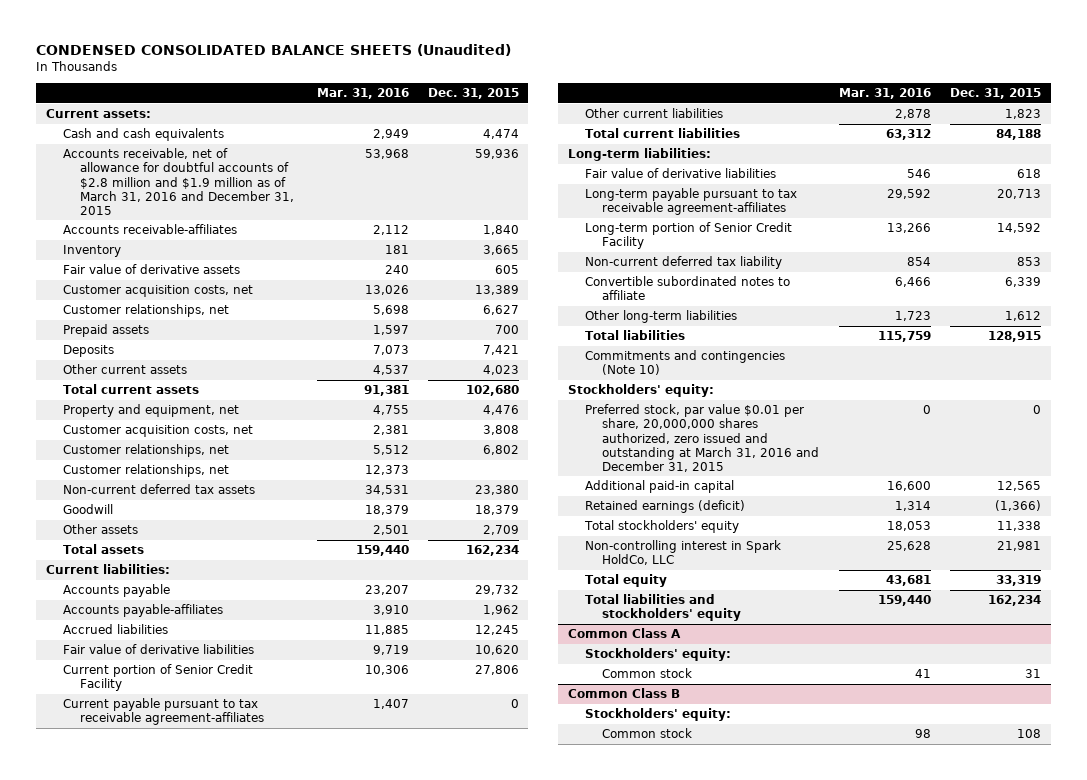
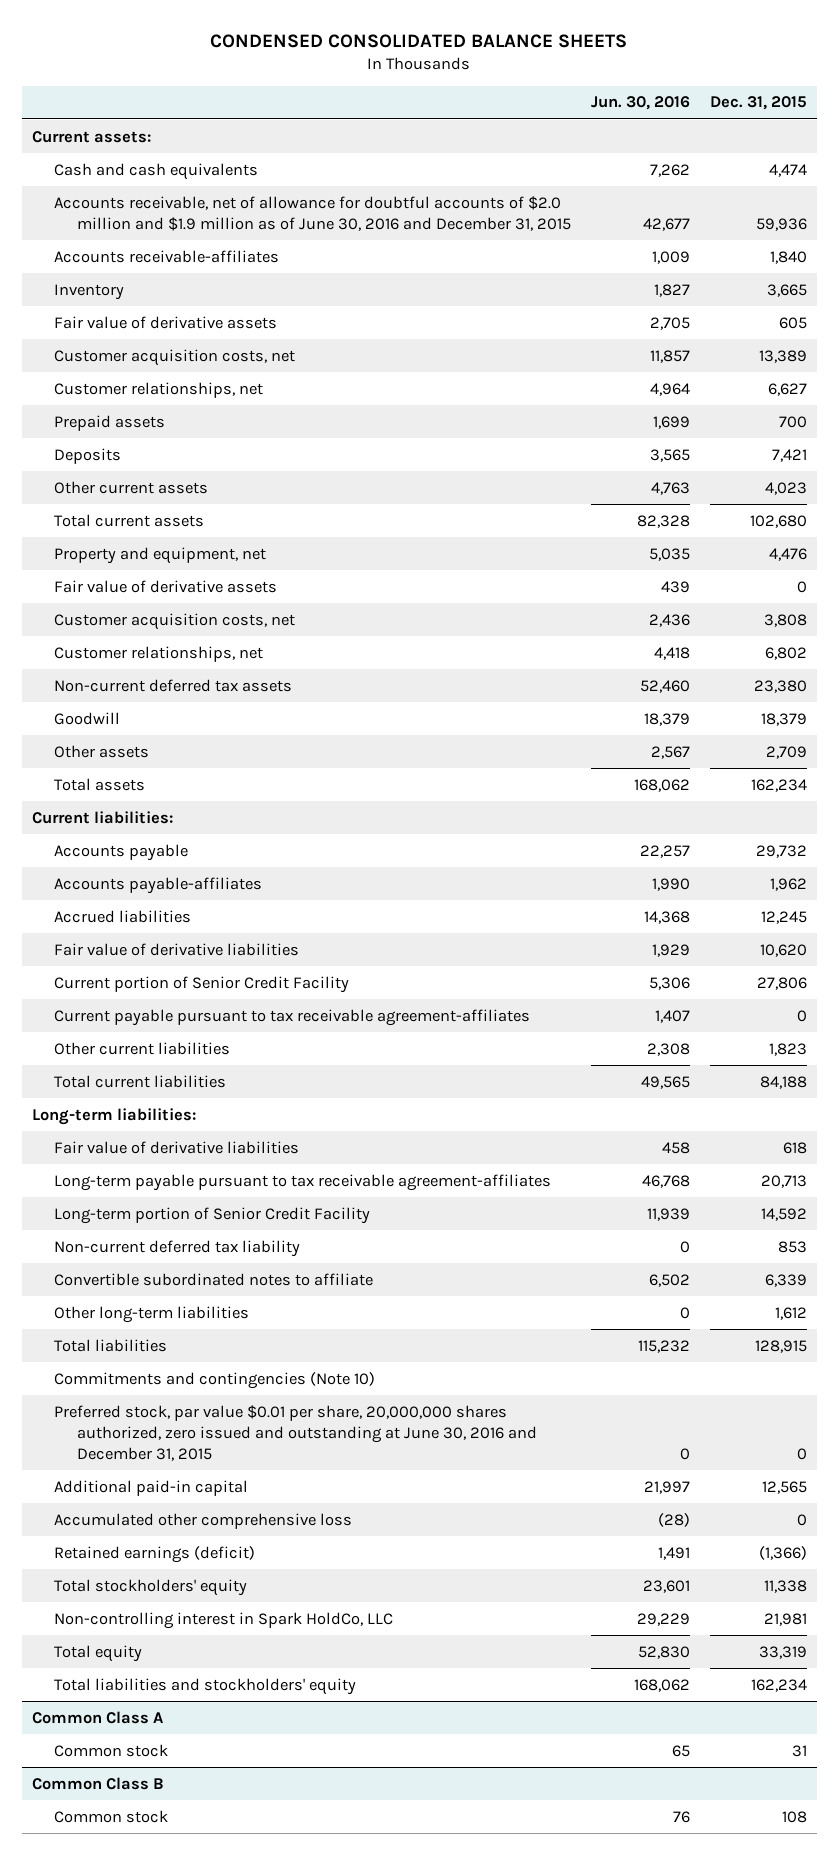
- CONDENSED CONSOLIDATED BALANCE SHEETS (Unaudited)
+ CONDENSED CONSOLIDATED BALANCE SHEETS
- | Mar. 31, 2016 | Dec. 31, 2015
+ | Jun. 30, 2016 | Dec. 31, 2015
- Accounts receivable, net of allowance for doubtful accounts of $2.8 million and $1.9 million as of March 31, 2016 and December 31, 2015 | 53,968 | 59,936
+ Accounts receivable, net of allowance for doubtful accounts of $2.0 million and $1.9 million as of June 30, 2016 and December 31, 2015 | 42,677 | 59,936
+ Fair value of derivative assets | 439 | 0
- Customer relationships, net | 12,373 |
- Stockholders' equity:
- Preferred stock, par value $0.01 per share, 20,000,000 shares authorized, zero issued and outstanding at March 31, 2016 and December 31, 2015 | 0 | 0
+ Preferred stock, par value $0.01 per share, 20,000,000 shares authorized, zero issued and outstanding at June 30, 2016 and December 31, 2015 | 0 | 0
+ Accumulated other comprehensive loss | (28) | 0
@ Common Class A
- Stockholders' equity:
@ Common Class B
- Stockholders' equity:

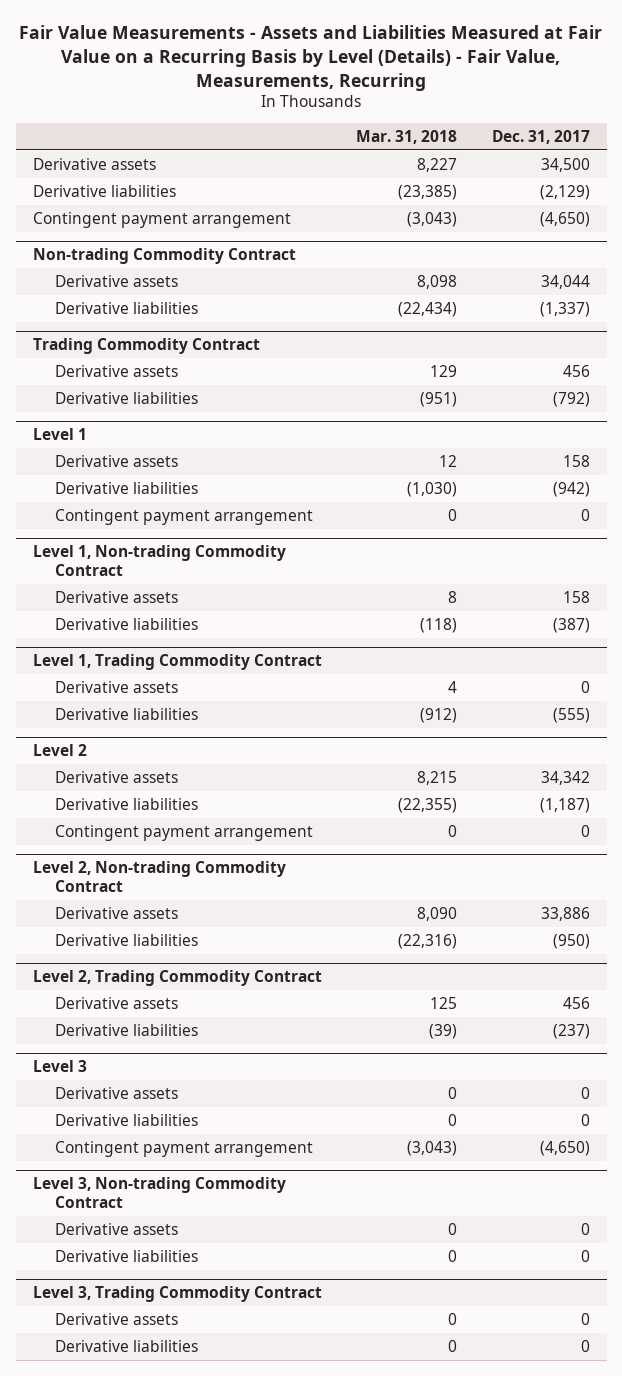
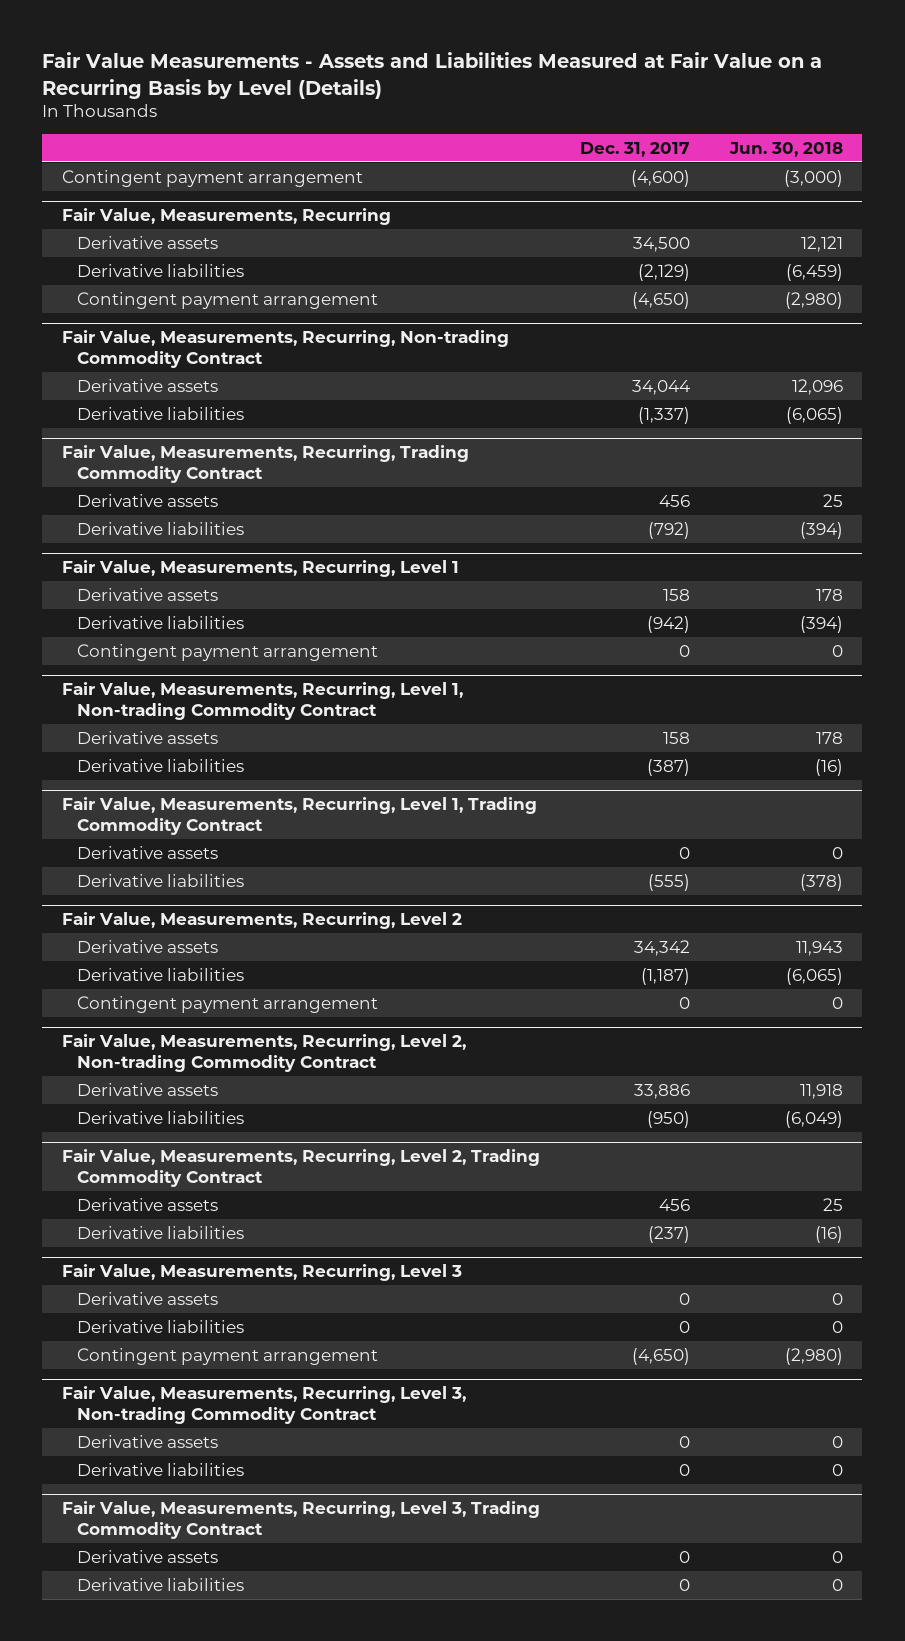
- Fair Value Measurements - Assets and Liabilities Measured at Fair Value on a Recurring Basis by Level (Details) - Fair Value, Measurements, Recurring
+ Fair Value Measurements - Assets and Liabilities Measured at Fair Value on a Recurring Basis by Level (Details)
- | Mar. 31, 2018 | Dec. 31, 2017
+ | Dec. 31, 2017 | Jun. 30, 2018
+ Contingent payment arrangement | (4,600) | (3,000)
+ Fair Value, Measurements, Recurring
- Non-trading Commodity Contract
+ Fair Value, Measurements, Recurring, Non-trading Commodity Contract
- Trading Commodity Contract
+ Fair Value, Measurements, Recurring, Trading Commodity Contract
- Level 1
+ Fair Value, Measurements, Recurring, Level 1
- Level 1, Non-trading Commodity Contract
+ Fair Value, Measurements, Recurring, Level 1, Non-trading Commodity Contract
- Level 1, Trading Commodity Contract
+ Fair Value, Measurements, Recurring, Level 1, Trading Commodity Contract
- Level 2
+ Fair Value, Measurements, Recurring, Level 2
- Level 2, Non-trading Commodity Contract
+ Fair Value, Measurements, Recurring, Level 2, Non-trading Commodity Contract
- Level 2, Trading Commodity Contract
+ Fair Value, Measurements, Recurring, Level 2, Trading Commodity Contract
- Level 3
+ Fair Value, Measurements, Recurring, Level 3
- Level 3, Non-trading Commodity Contract
+ Fair Value, Measurements, Recurring, Level 3, Non-trading Commodity Contract
- Level 3, Trading Commodity Contract
+ Fair Value, Measurements, Recurring, Level 3, Trading Commodity Contract

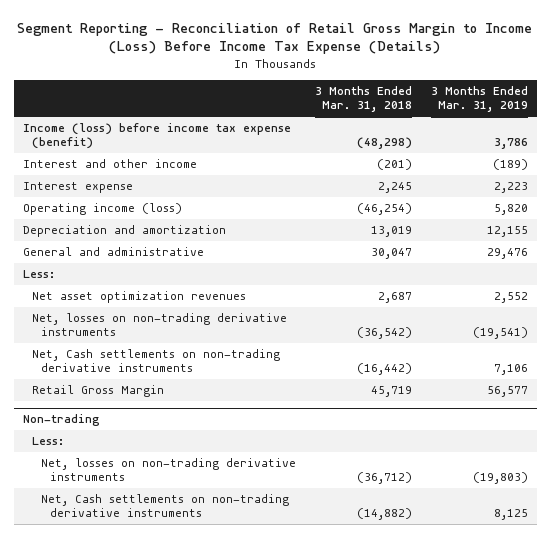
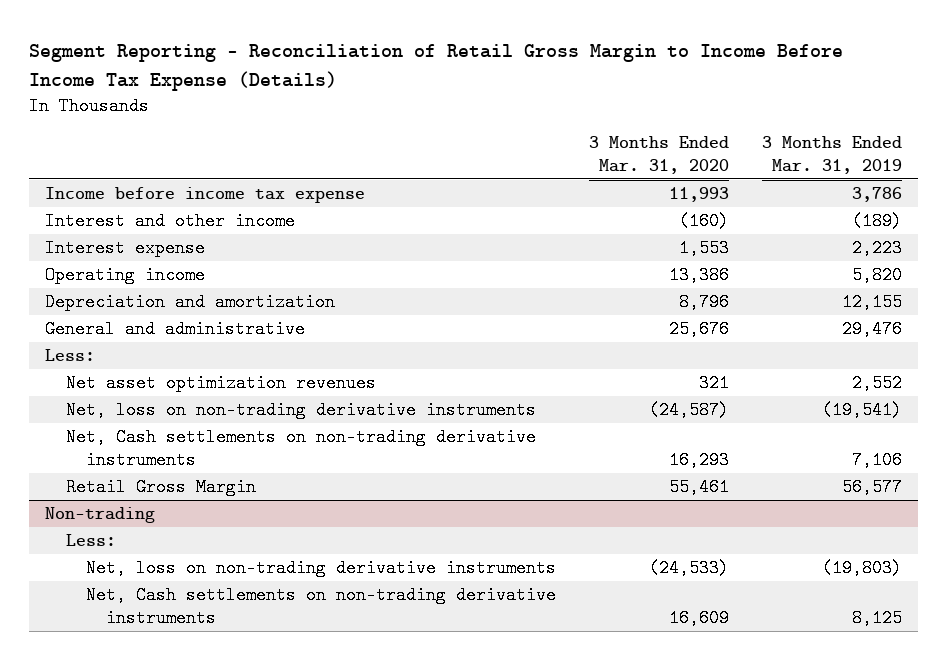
- Segment Reporting - Reconciliation of Retail Gross Margin to Income (Loss) Before Income Tax Expense (Details)
+ Segment Reporting - Reconciliation of Retail Gross Margin to Income Before Income Tax Expense (Details)
- | 3 Months Ended Mar. 31, 2018 | 3 Months Ended Mar. 31, 2019
+ | 3 Months Ended Mar. 31, 2020 | 3 Months Ended Mar. 31, 2019
- Income (loss) before income tax expense (benefit) | (48,298) | 3,786
+ Income before income tax expense | 11,993 | 3,786
- Operating income (loss) | (46,254) | 5,820
+ Operating income | 13,386 | 5,820
- Net, losses on non-trading derivative instruments | (36,542) | (19,541)
+ Net, loss on non-trading derivative instruments | (24,587) | (19,541)
@ Non-trading
- Net, losses on non-trading derivative instruments | (36,712) | (19,803)
+ Net, loss on non-trading derivative instruments | (24,533) | (19,803)

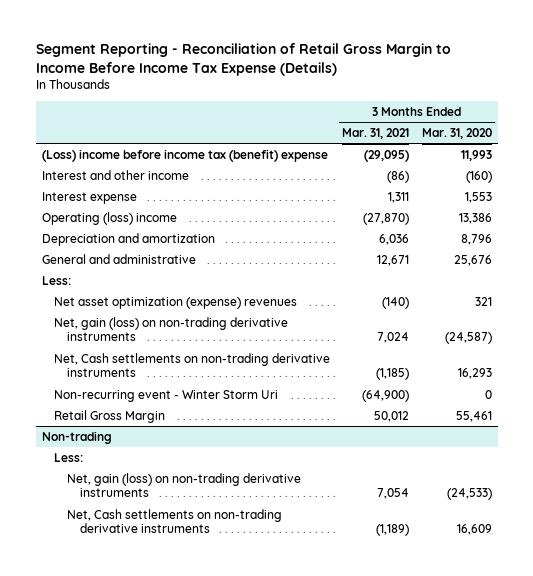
- | 3 Months Ended Mar. 31, 2020 | 3 Months Ended Mar. 31, 2019
+ | 3 Months Ended Mar. 31, 2021 | 3 Months Ended Mar. 31, 2020
- Income before income tax expense | 11,993 | 3,786
+ (Loss) income before income tax (benefit) expense | (29,095) | 11,993
- Operating income | 13,386 | 5,820
+ Operating (loss) income | (27,870) | 13,386
- Net asset optimization revenues | 321 | 2,552
- Net, loss on non-trading derivative instruments | (24,587) | (19,541)
+ Net asset optimization (expense) revenues | (140) | 321
+ Net, gain (loss) on non-trading derivative instruments | 7,024 | (24,587)
+ Non-recurring event - Winter Storm Uri | (64,900) | 0
@ Non-trading
- Net, loss on non-trading derivative instruments | (24,533) | (19,803)
+ Net, gain (loss) on non-trading derivative instruments | 7,054 | (24,533)

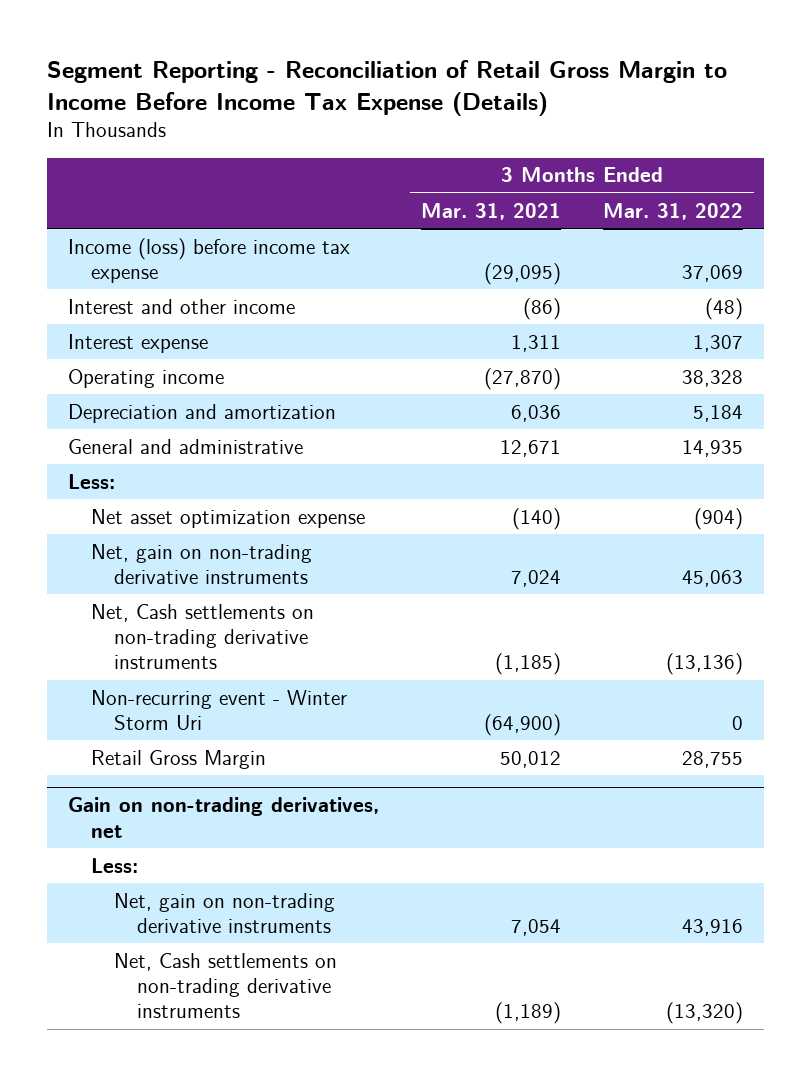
- | 3 Months Ended Mar. 31, 2021 | 3 Months Ended Mar. 31, 2020
+ | 3 Months Ended Mar. 31, 2021 | 3 Months Ended Mar. 31, 2022
- (Loss) income before income tax (benefit) expense | (29,095) | 11,993
+ Income (loss) before income tax expense | (29,095) | 37,069
- Operating (loss) income | (27,870) | 13,386
+ Operating income | (27,870) | 38,328
- Net asset optimization (expense) revenues | (140) | 321
- Net, gain (loss) on non-trading derivative instruments | 7,024 | (24,587)
+ Net asset optimization expense | (140) | (904)
+ Net, gain on non-trading derivative instruments | 7,024 | 45,063
- Non-trading
+ Gain on non-trading derivatives, net
- Net, gain (loss) on non-trading derivative instruments | 7,054 | (24,533)
+ Net, gain on non-trading derivative instruments | 7,054 | 43,916

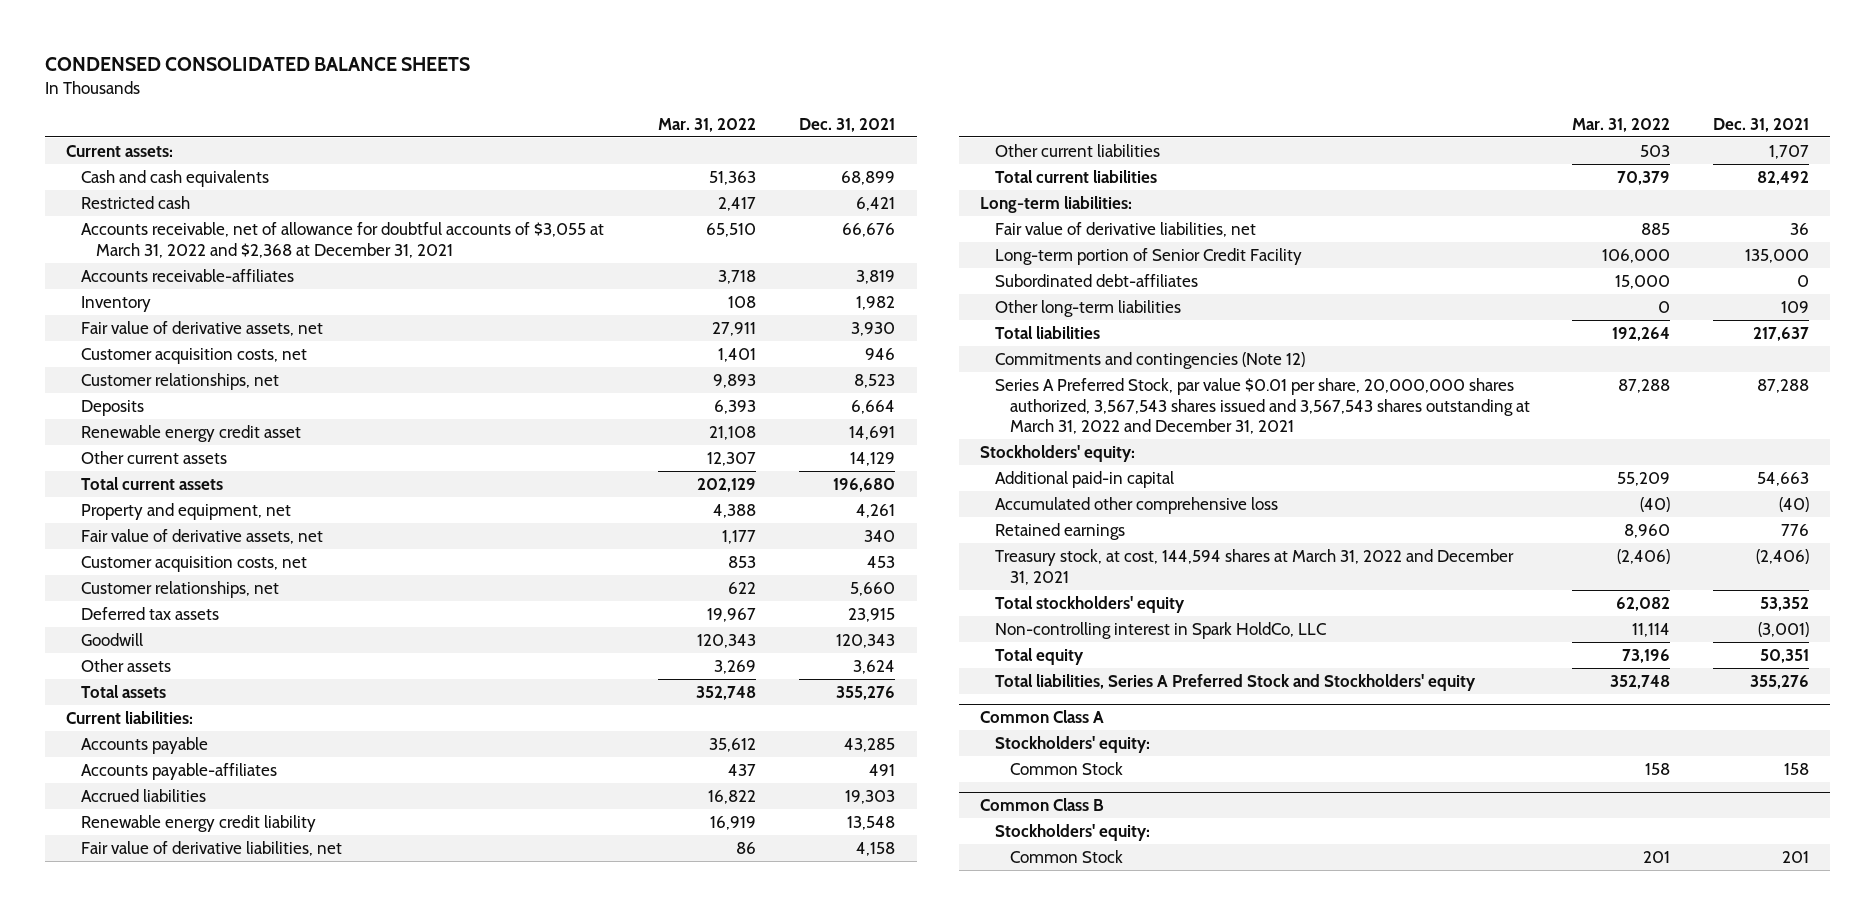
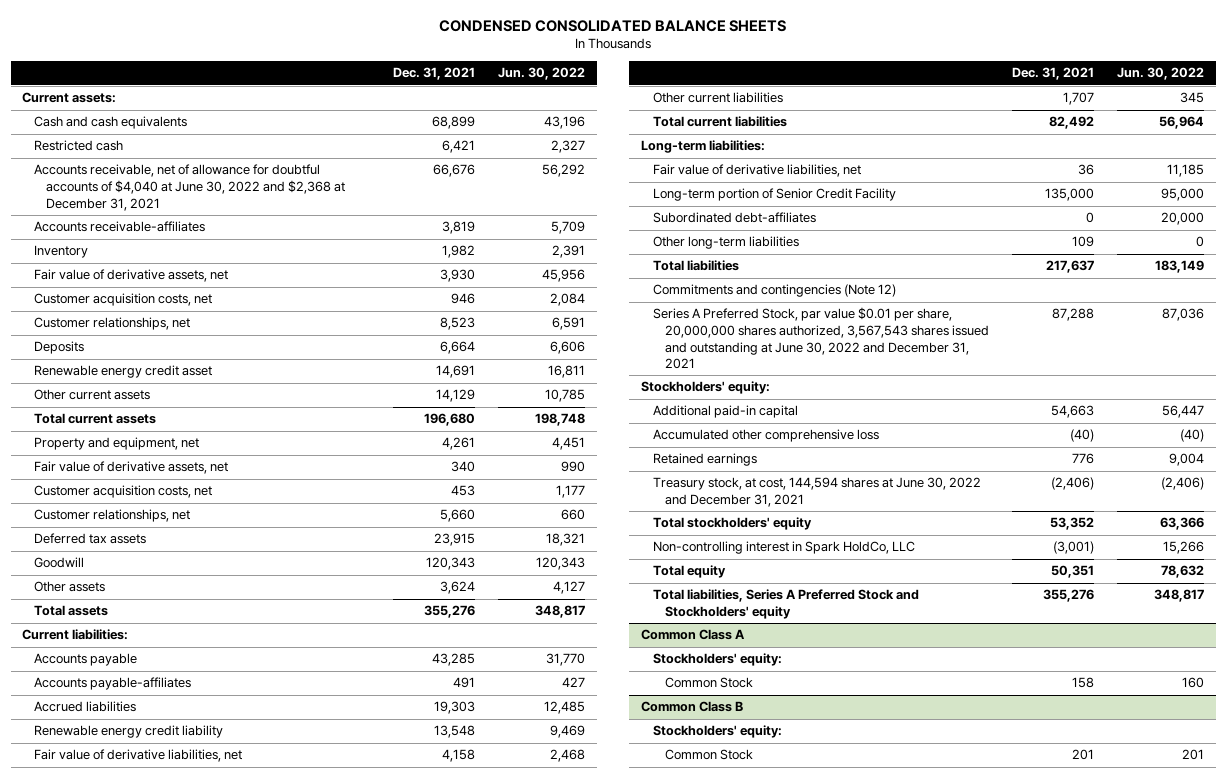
- | Mar. 31, 2022 | Dec. 31, 2021
+ | Dec. 31, 2021 | Jun. 30, 2022
- Accounts receivable, net of allowance for doubtful accounts of $3,055 at March 31, 2022 and $2,368 at December 31, 2021 | 65,510 | 66,676
+ Accounts receivable, net of allowance for doubtful accounts of $4,040 at June 30, 2022 and $2,368 at December 31, 2021 | 66,676 | 56,292
- Series A Preferred Stock, par value $0.01 per share, 20,000,000 shares authorized, 3,567,543 shares issued and 3,567,543 shares outstanding at March 31, 2022 and December 31, 2021 | 87,288 | 87,288
+ Series A Preferred Stock, par value $0.01 per share, 20,000,000 shares authorized, 3,567,543 shares issued and outstanding at June 30, 2022 and December 31, 2021 | 87,288 | 87,036
- Treasury stock, at cost, 144,594 shares at March 31, 2022 and December 31, 2021 | (2,406) | (2,406)
+ Treasury stock, at cost, 144,594 shares at June 30, 2022 and December 31, 2021 | (2,406) | (2,406)

